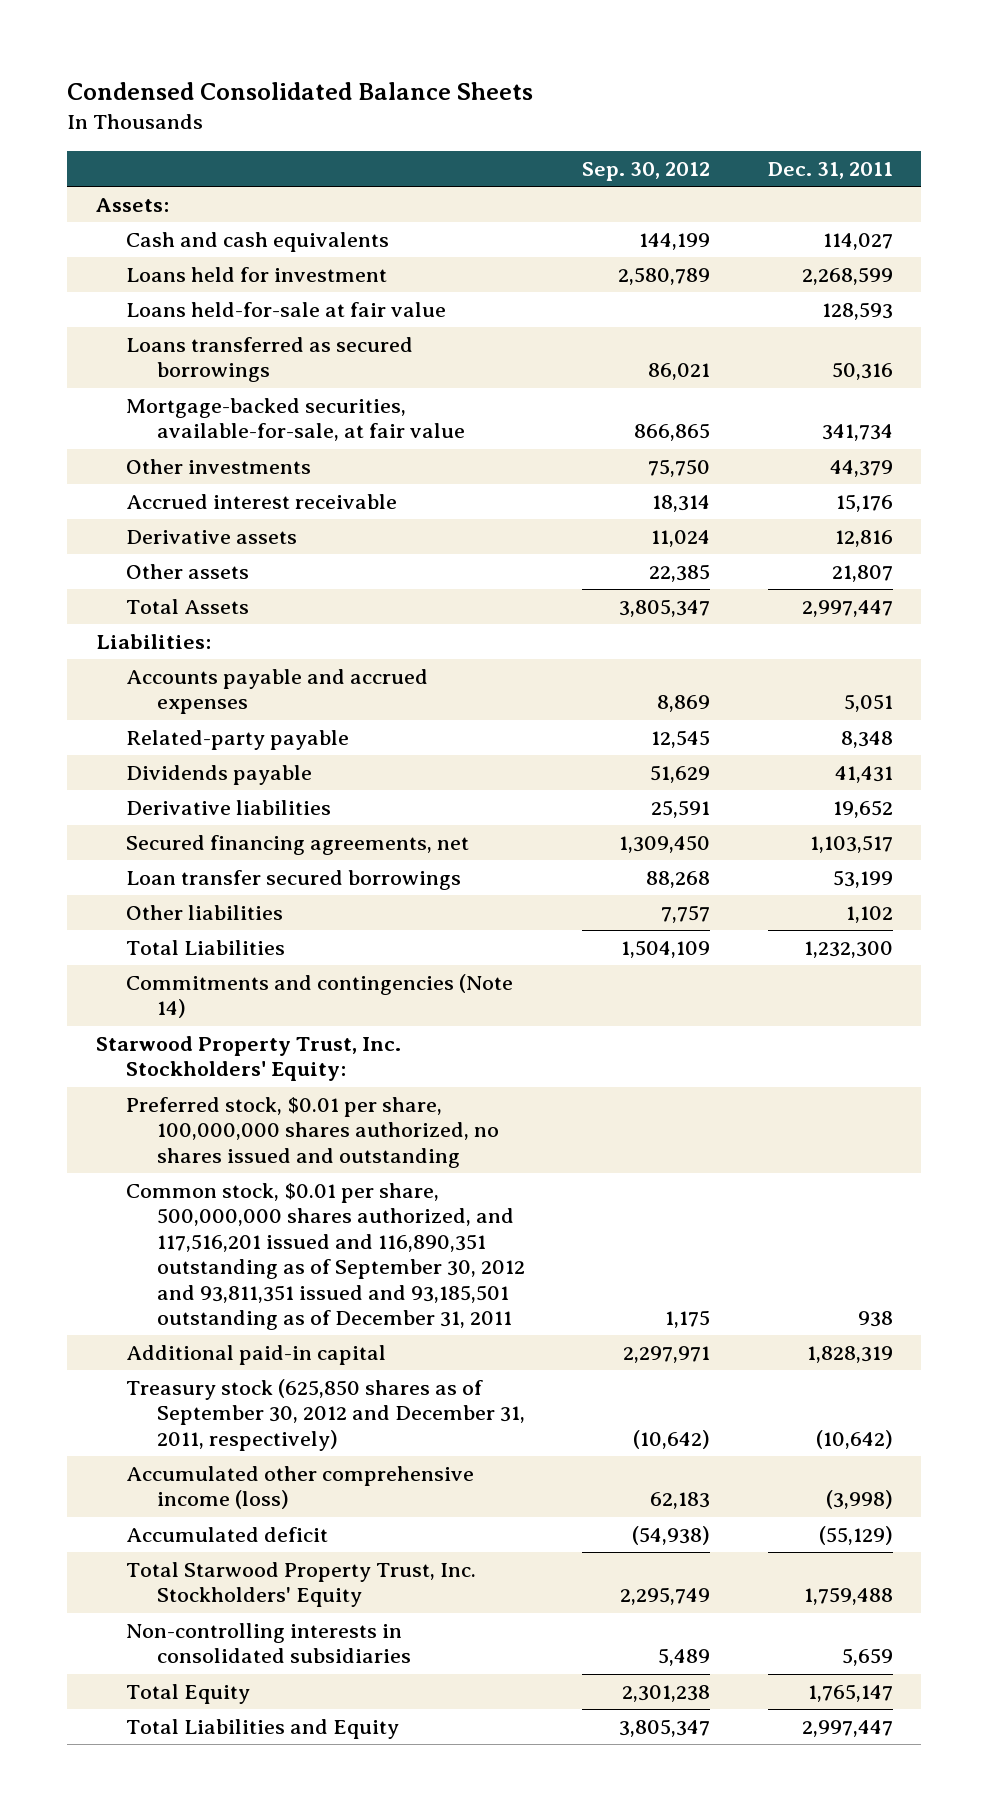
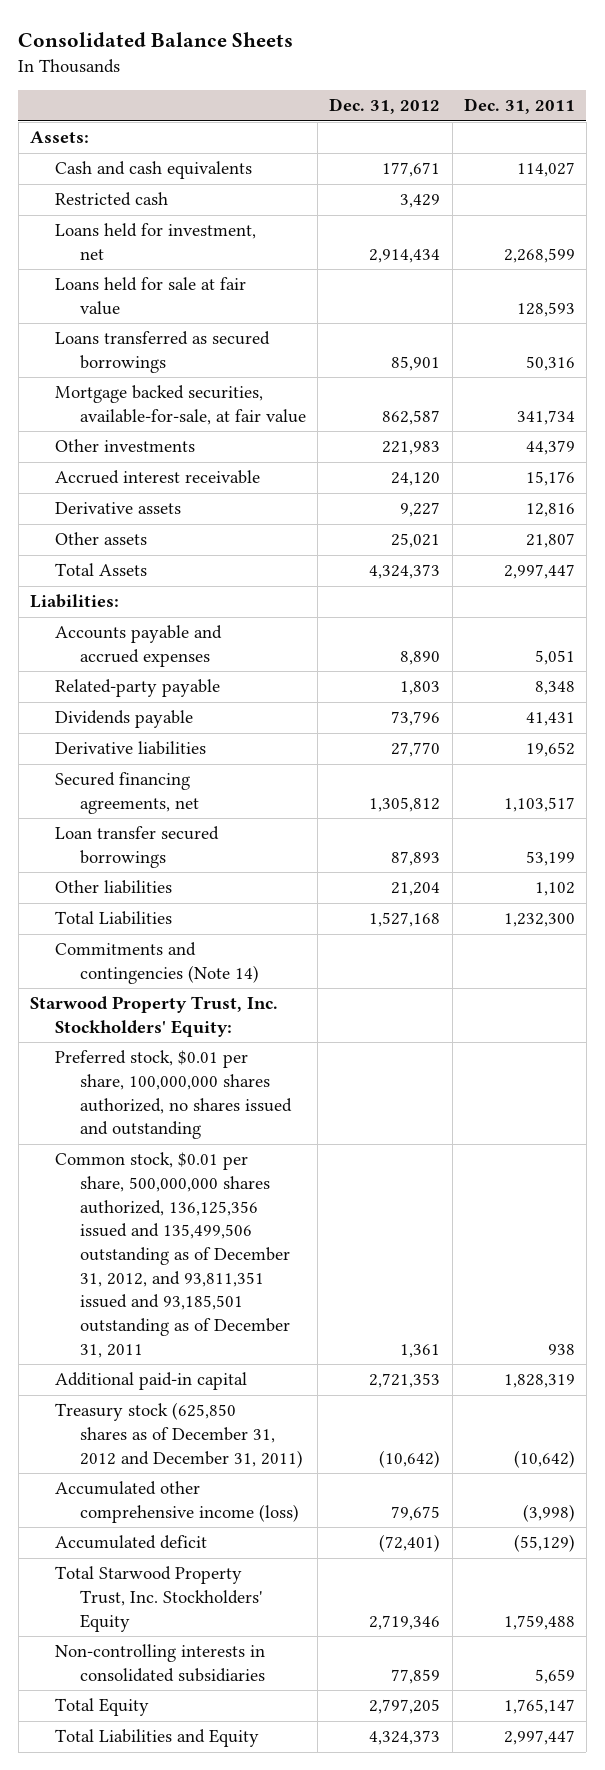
- Condensed Consolidated Balance Sheets
+ Consolidated Balance Sheets
- | Sep. 30, 2012 | Dec. 31, 2011
+ | Dec. 31, 2012 | Dec. 31, 2011
- Loans held for investment | 2,580,789 | 2,268,599
- Loans held-for-sale at fair value | | 128,593
+ Restricted cash | 3,429 |
+ Loans held for investment, net | 2,914,434 | 2,268,599
+ Loans held for sale at fair value | | 128,593
- Mortgage-backed securities, available-for-sale, at fair value | 866,865 | 341,734
+ Mortgage backed securities, available-for-sale, at fair value | 862,587 | 341,734
- Common stock, $0.01 per share, 500,000,000 shares authorized, and 117,516,201 issued and 116,890,351 outstanding as of September 30, 2012 and 93,811,351 issued and 93,185,501 outstanding as of December 31, 2011 | 1,175 | 938
+ Common stock, $0.01 per share, 500,000,000 shares authorized, 136,125,356 issued and 135,499,506 outstanding as of December 31, 2012, and 93,811,351 issued and 93,185,501 outstanding as of December 31, 2011 | 1,361 | 938
- Treasury stock (625,850 shares as of September 30, 2012 and December 31, 2011, respectively) | (10,642) | (10,642)
+ Treasury stock (625,850 shares as of December 31, 2012 and December 31, 2011) | (10,642) | (10,642)

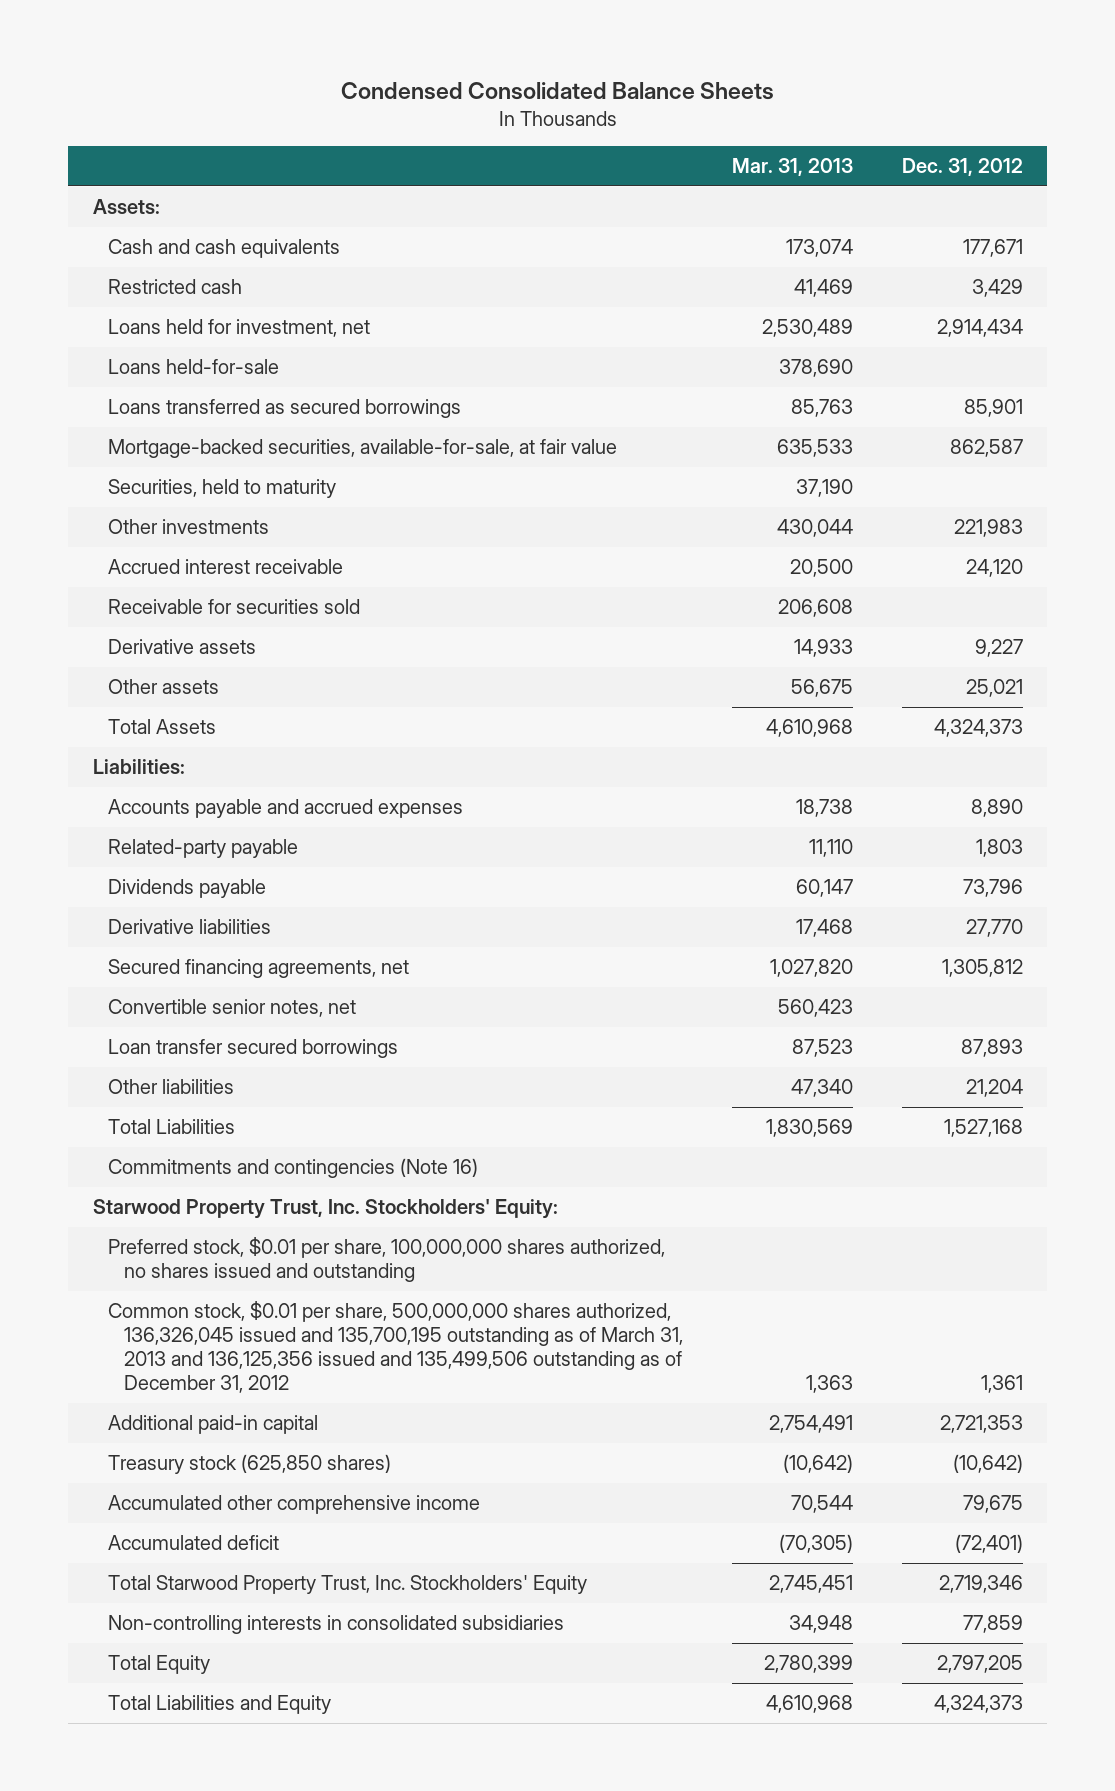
- Consolidated Balance Sheets
+ Condensed Consolidated Balance Sheets
- | Dec. 31, 2012 | Dec. 31, 2011
+ | Mar. 31, 2013 | Dec. 31, 2012
- Loans held for sale at fair value | | 128,593
+ Loans held-for-sale | 378,690 |
- Mortgage backed securities, available-for-sale, at fair value | 862,587 | 341,734
+ Mortgage-backed securities, available-for-sale, at fair value | 635,533 | 862,587
+ Securities, held to maturity | 37,190 |
+ Receivable for securities sold | 206,608 |
+ Convertible senior notes, net | 560,423 |
- Commitments and contingencies (Note 14)
+ Commitments and contingencies (Note 16)
- Common stock, $0.01 per share, 500,000,000 shares authorized, 136,125,356 issued and 135,499,506 outstanding as of December 31, 2012, and 93,811,351 issued and 93,185,501 outstanding as of December 31, 2011 | 1,361 | 938
+ Common stock, $0.01 per share, 500,000,000 shares authorized, 136,326,045 issued and 135,700,195 outstanding as of March 31, 2013 and 136,125,356 issued and 135,499,506 outstanding as of December 31, 2012 | 1,363 | 1,361
- Treasury stock (625,850 shares as of December 31, 2012 and December 31, 2011) | (10,642) | (10,642)
- Accumulated other comprehensive income (loss) | 79,675 | (3,998)
+ Treasury stock (625,850 shares) | (10,642) | (10,642)
+ Accumulated other comprehensive income | 70,544 | 79,675

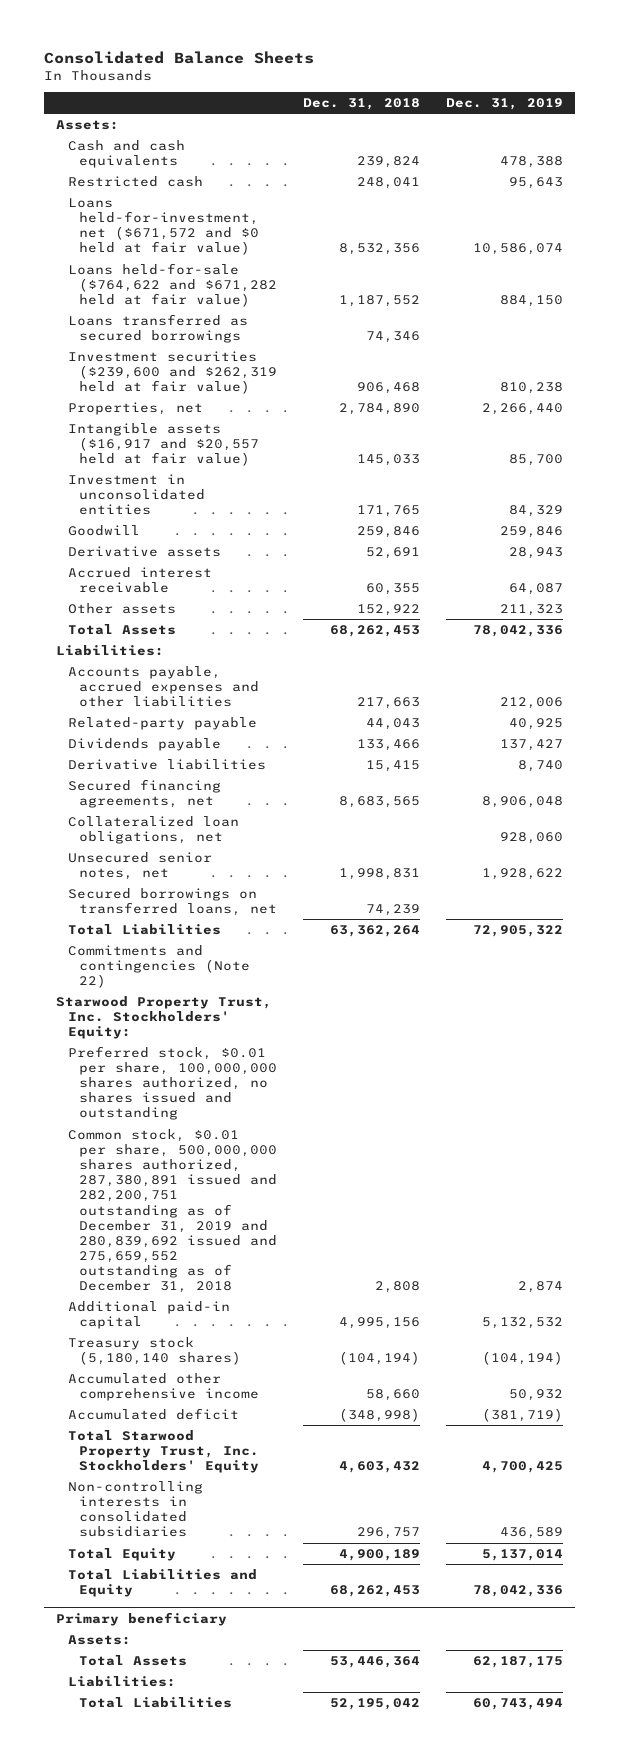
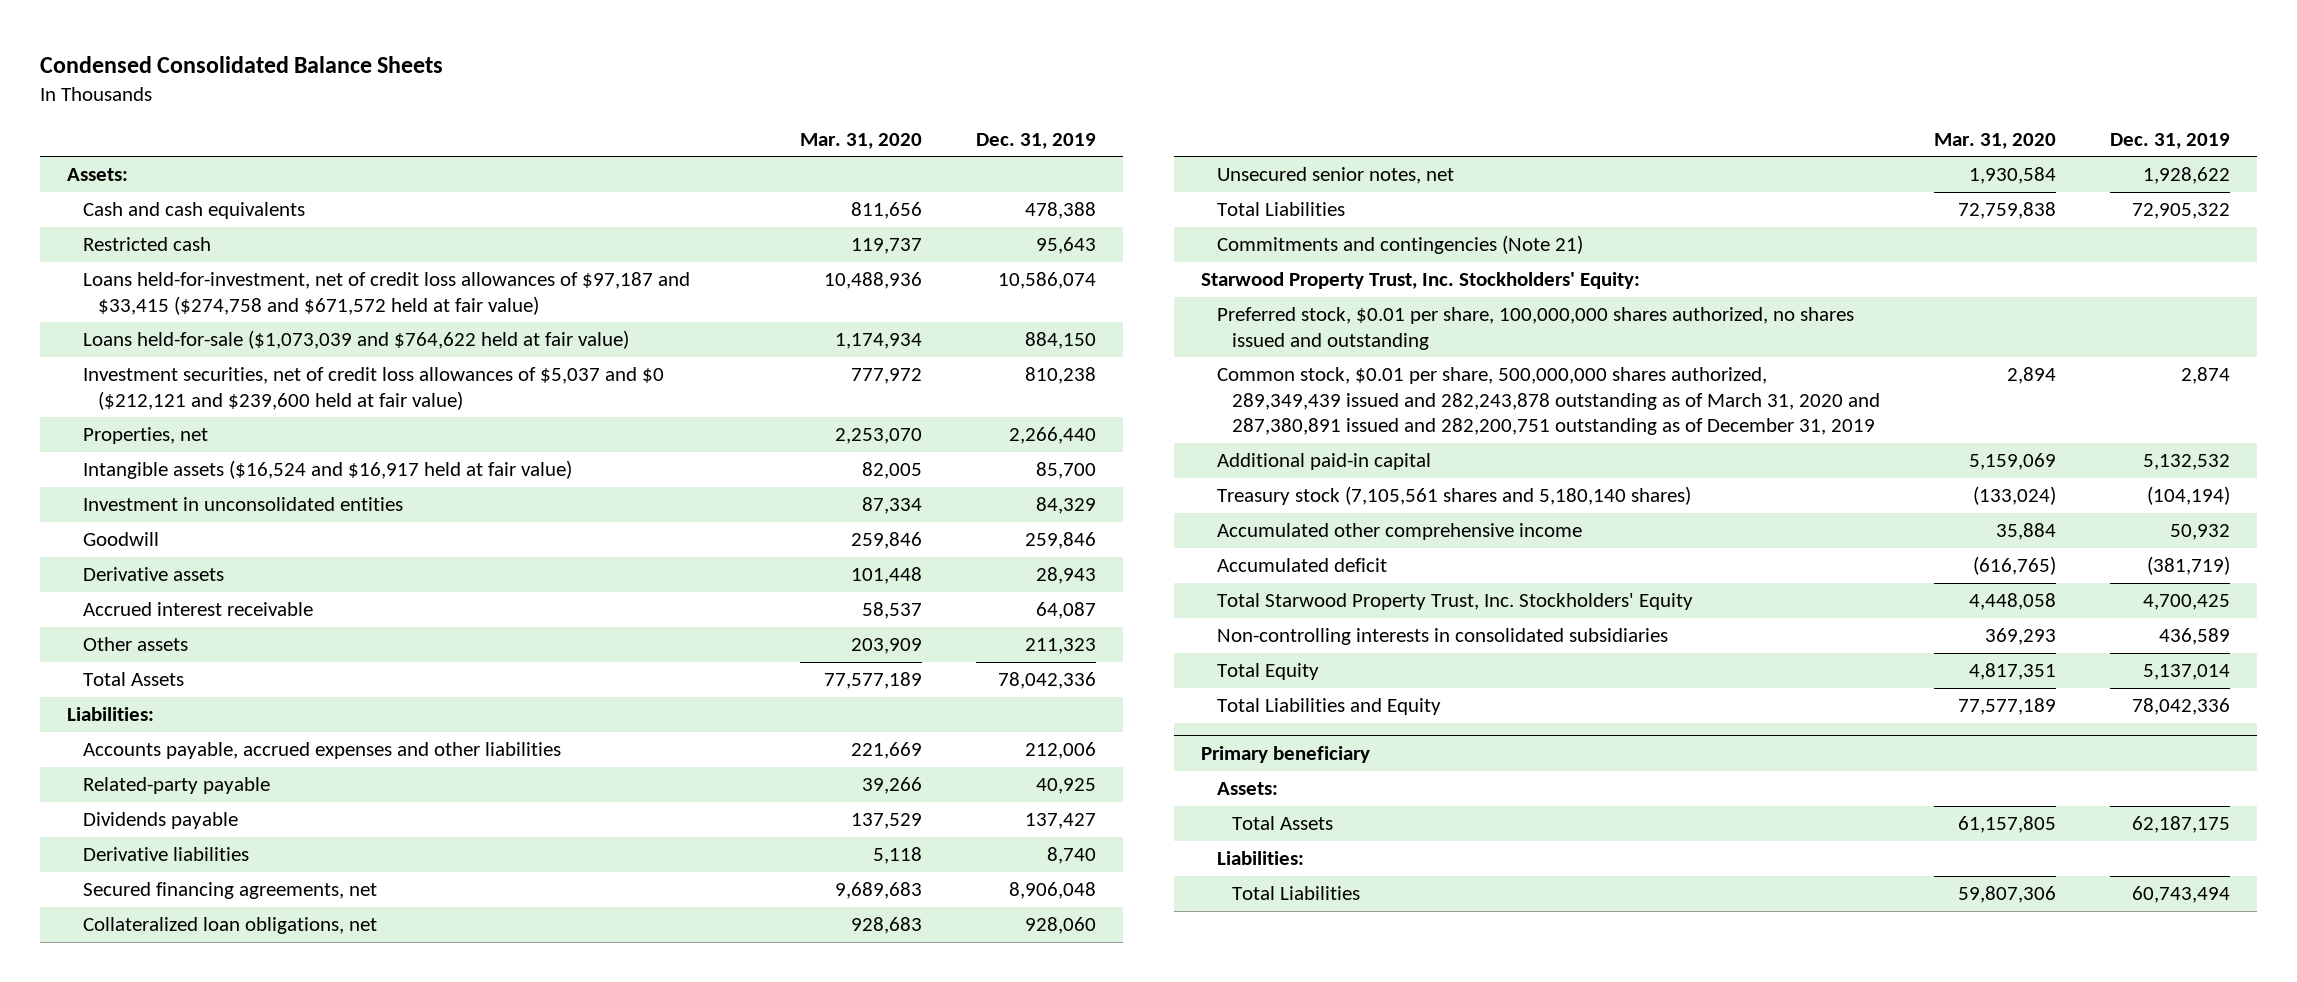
- Consolidated Balance Sheets
+ Condensed Consolidated Balance Sheets
- | Dec. 31, 2018 | Dec. 31, 2019
+ | Mar. 31, 2020 | Dec. 31, 2019
- Loans held-for-investment, net ($671,572 and $0 held at fair value) | 8,532,356 | 10,586,074
- Loans held-for-sale ($764,622 and $671,282 held at fair value) | 1,187,552 | 884,150
- Loans transferred as secured borrowings | 74,346 |
- Investment securities ($239,600 and $262,319 held at fair value) | 906,468 | 810,238
+ Loans held-for-investment, net of credit loss allowances of $97,187 and $33,415 ($274,758 and $671,572 held at fair value) | 10,488,936 | 10,586,074
+ Loans held-for-sale ($1,073,039 and $764,622 held at fair value) | 1,174,934 | 884,150
+ Investment securities, net of credit loss allowances of $5,037 and $0 ($212,121 and $239,600 held at fair value) | 777,972 | 810,238
- Intangible assets ($16,917 and $20,557 held at fair value) | 145,033 | 85,700
+ Intangible assets ($16,524 and $16,917 held at fair value) | 82,005 | 85,700
- Secured borrowings on transferred loans, net | 74,239 |
- Commitments and contingencies (Note 22)
+ Commitments and contingencies (Note 21)
- Common stock, $0.01 per share, 500,000,000 shares authorized, 287,380,891 issued and 282,200,751 outstanding as of December 31, 2019 and 280,839,692 issued and 275,659,552 outstanding as of December 31, 2018 | 2,808 | 2,874
+ Common stock, $0.01 per share, 500,000,000 shares authorized, 289,349,439 issued and 282,243,878 outstanding as of March 31, 2020 and 287,380,891 issued and 282,200,751 outstanding as of December 31, 2019 | 2,894 | 2,874
- Treasury stock (5,180,140 shares) | (104,194) | (104,194)
+ Treasury stock (7,105,561 shares and 5,180,140 shares) | (133,024) | (104,194)

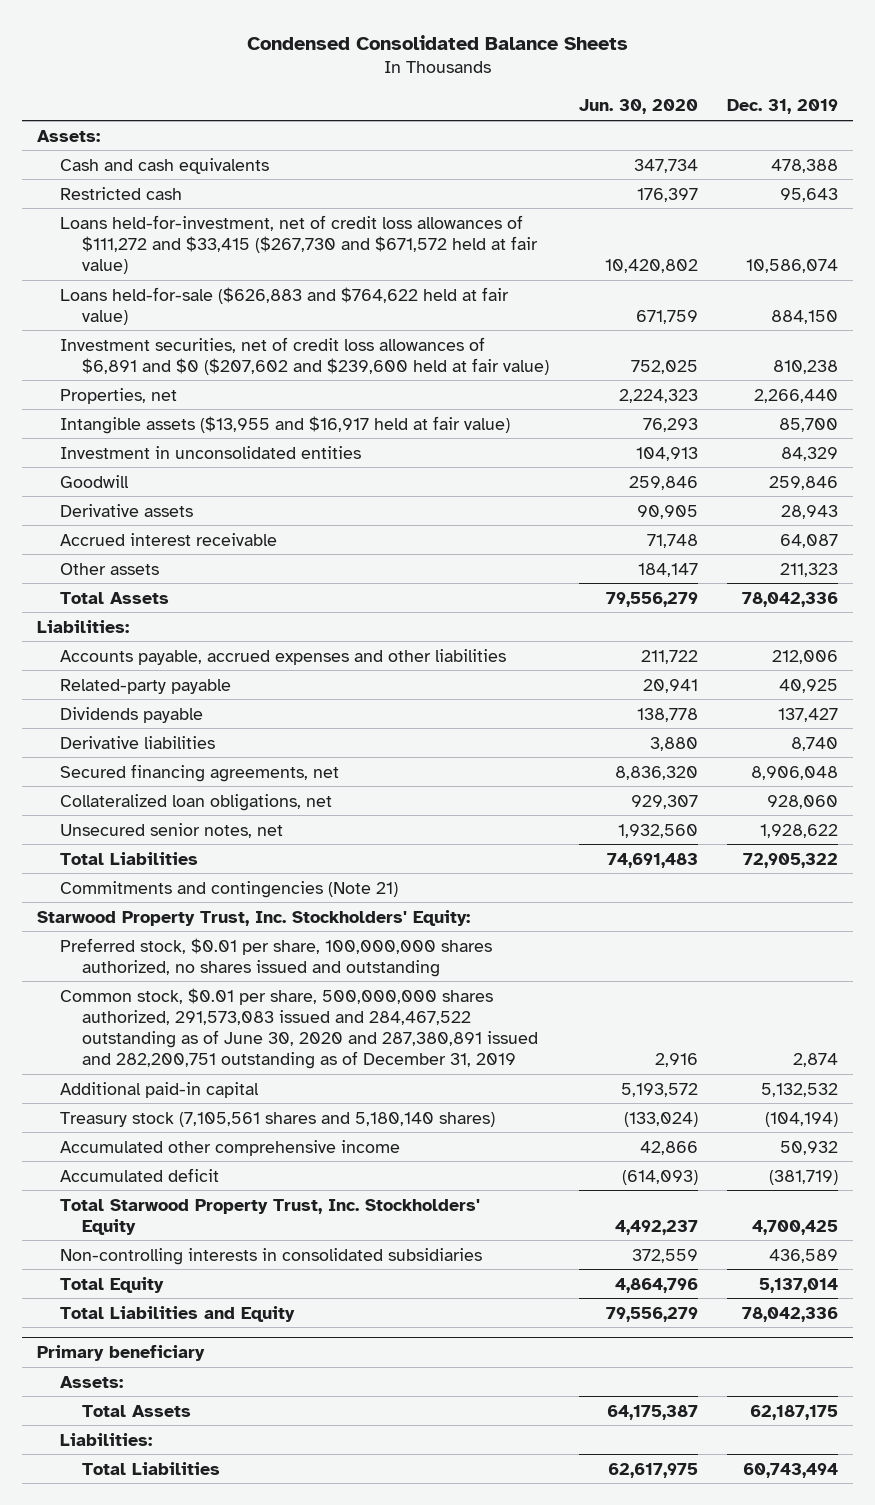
- | Mar. 31, 2020 | Dec. 31, 2019
+ | Jun. 30, 2020 | Dec. 31, 2019
- Loans held-for-investment, net of credit loss allowances of $97,187 and $33,415 ($274,758 and $671,572 held at fair value) | 10,488,936 | 10,586,074
- Loans held-for-sale ($1,073,039 and $764,622 held at fair value) | 1,174,934 | 884,150
- Investment securities, net of credit loss allowances of $5,037 and $0 ($212,121 and $239,600 held at fair value) | 777,972 | 810,238
+ Loans held-for-investment, net of credit loss allowances of $111,272 and $33,415 ($267,730 and $671,572 held at fair value) | 10,420,802 | 10,586,074
+ Loans held-for-sale ($626,883 and $764,622 held at fair value) | 671,759 | 884,150
+ Investment securities, net of credit loss allowances of $6,891 and $0 ($207,602 and $239,600 held at fair value) | 752,025 | 810,238
- Intangible assets ($16,524 and $16,917 held at fair value) | 82,005 | 85,700
+ Intangible assets ($13,955 and $16,917 held at fair value) | 76,293 | 85,700
- Common stock, $0.01 per share, 500,000,000 shares authorized, 289,349,439 issued and 282,243,878 outstanding as of March 31, 2020 and 287,380,891 issued and 282,200,751 outstanding as of December 31, 2019 | 2,894 | 2,874
+ Common stock, $0.01 per share, 500,000,000 shares authorized, 291,573,083 issued and 284,467,522 outstanding as of June 30, 2020 and 287,380,891 issued and 282,200,751 outstanding as of December 31, 2019 | 2,916 | 2,874

